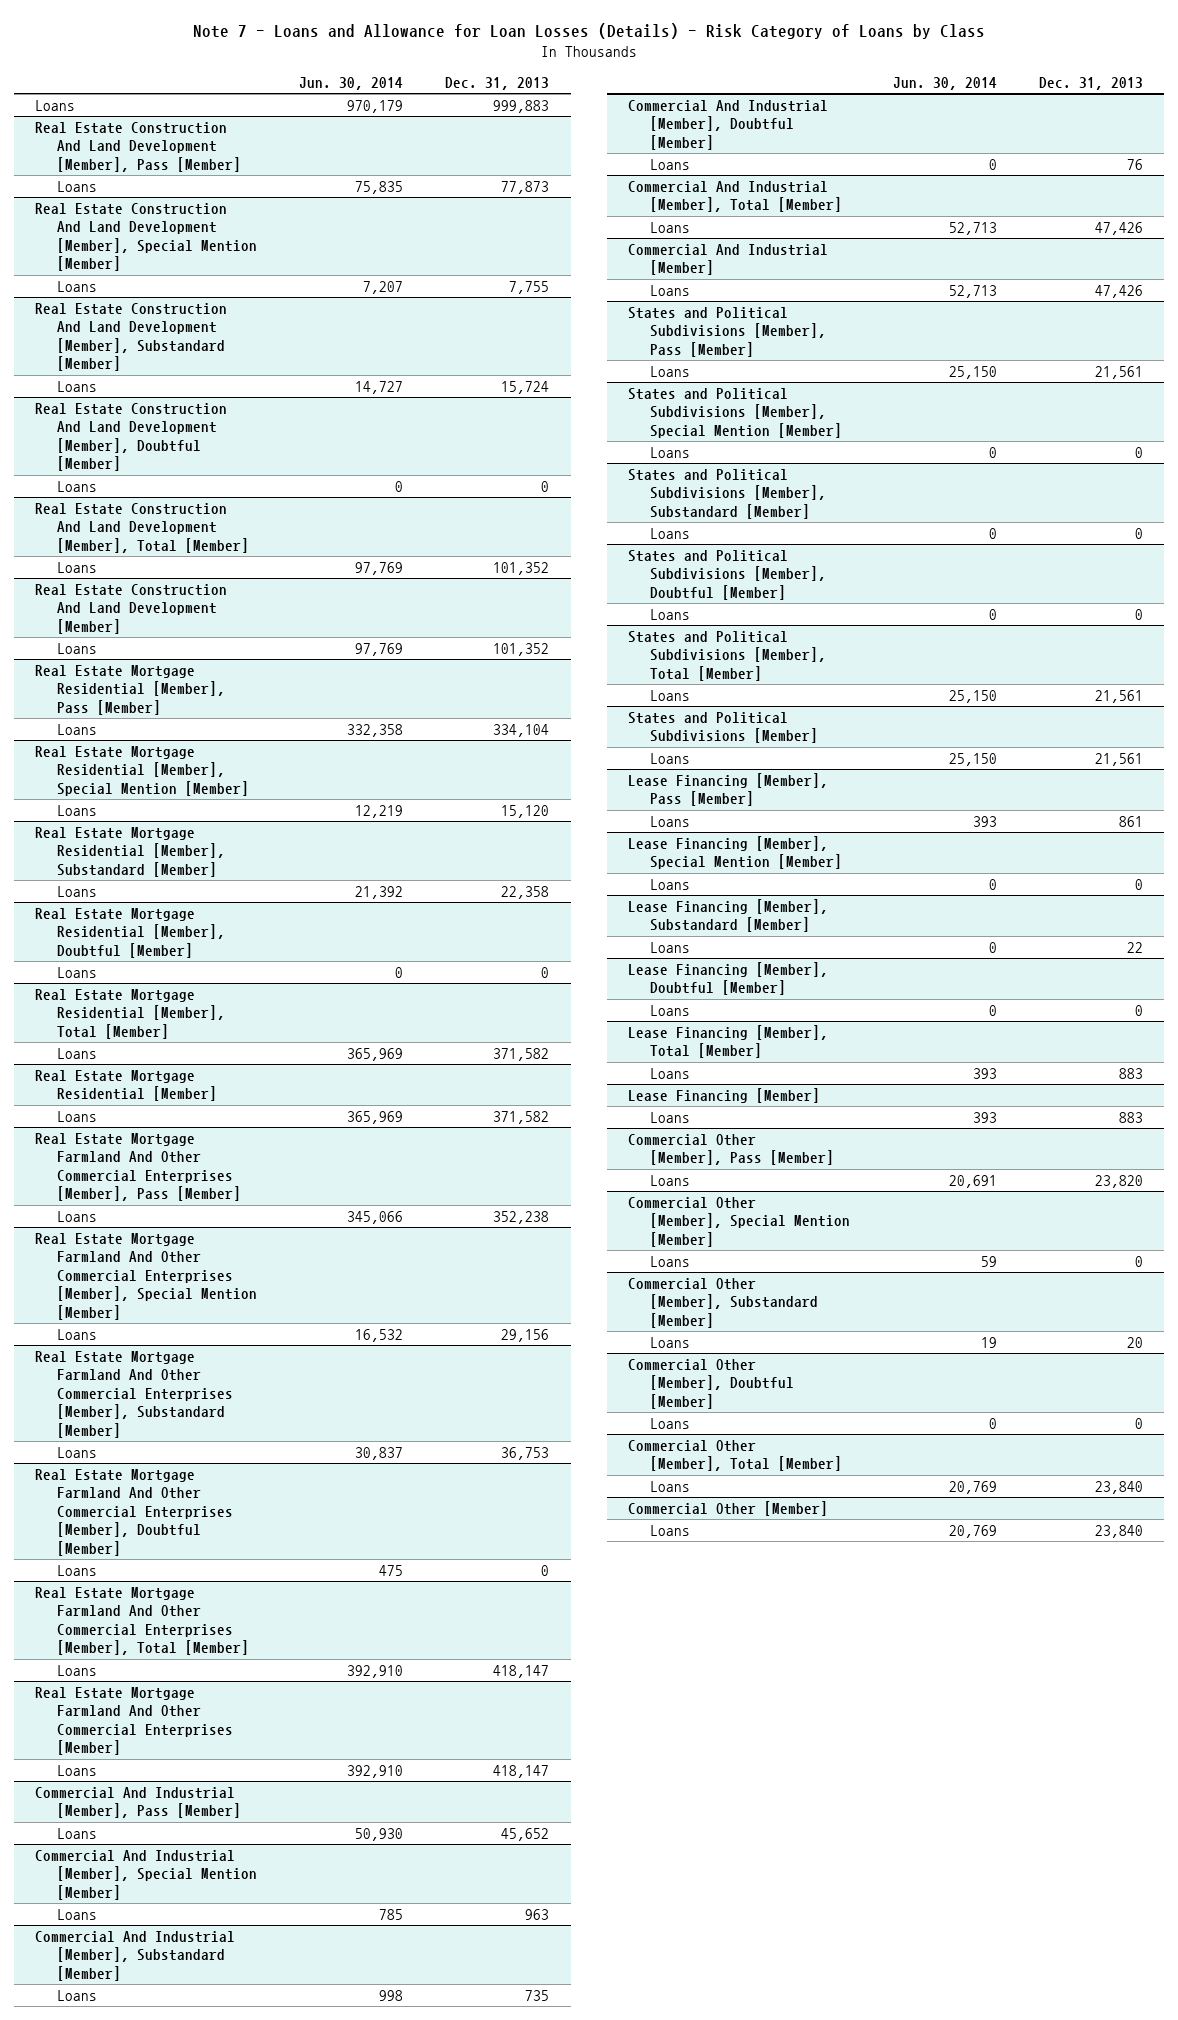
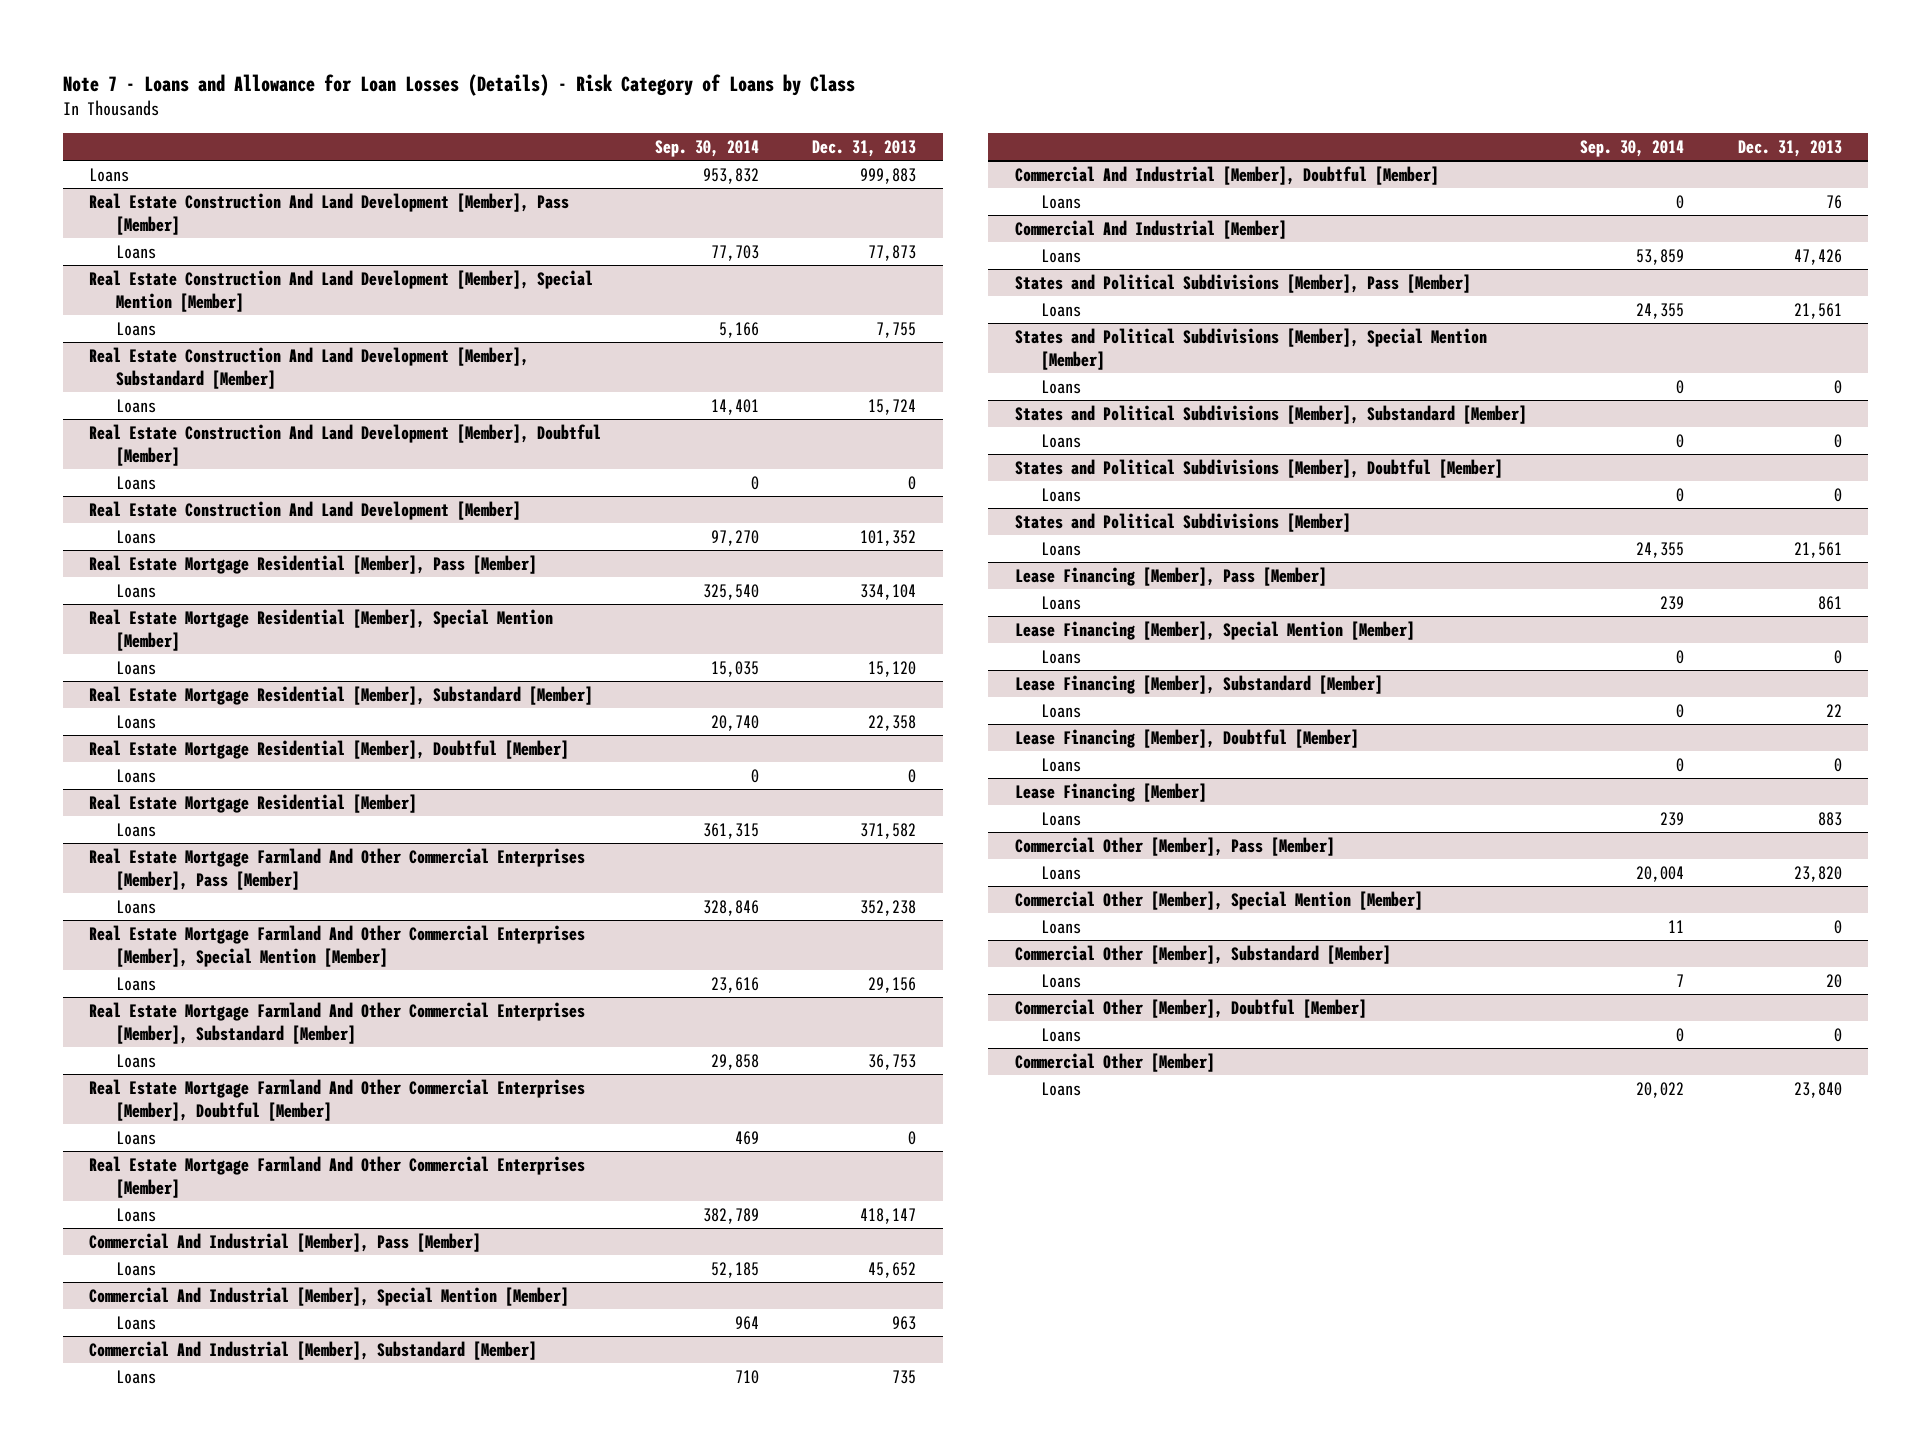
- | Jun. 30, 2014 | Dec. 31, 2013
+ | Sep. 30, 2014 | Dec. 31, 2013
- Real Estate Construction And Land Development [Member], Total [Member]
- Loans | 97,769 | 101,352
- Real Estate Mortgage Residential [Member], Total [Member]
- Loans | 365,969 | 371,582
- Real Estate Mortgage Farmland And Other Commercial Enterprises [Member], Total [Member]
- Loans | 392,910 | 418,147
- Commercial And Industrial [Member], Total [Member]
- Loans | 52,713 | 47,426
- States and Political Subdivisions [Member], Total [Member]
- Loans | 25,150 | 21,561
- Lease Financing [Member], Total [Member]
- Loans | 393 | 883
- Commercial Other [Member], Total [Member]
- Loans | 20,769 | 23,840

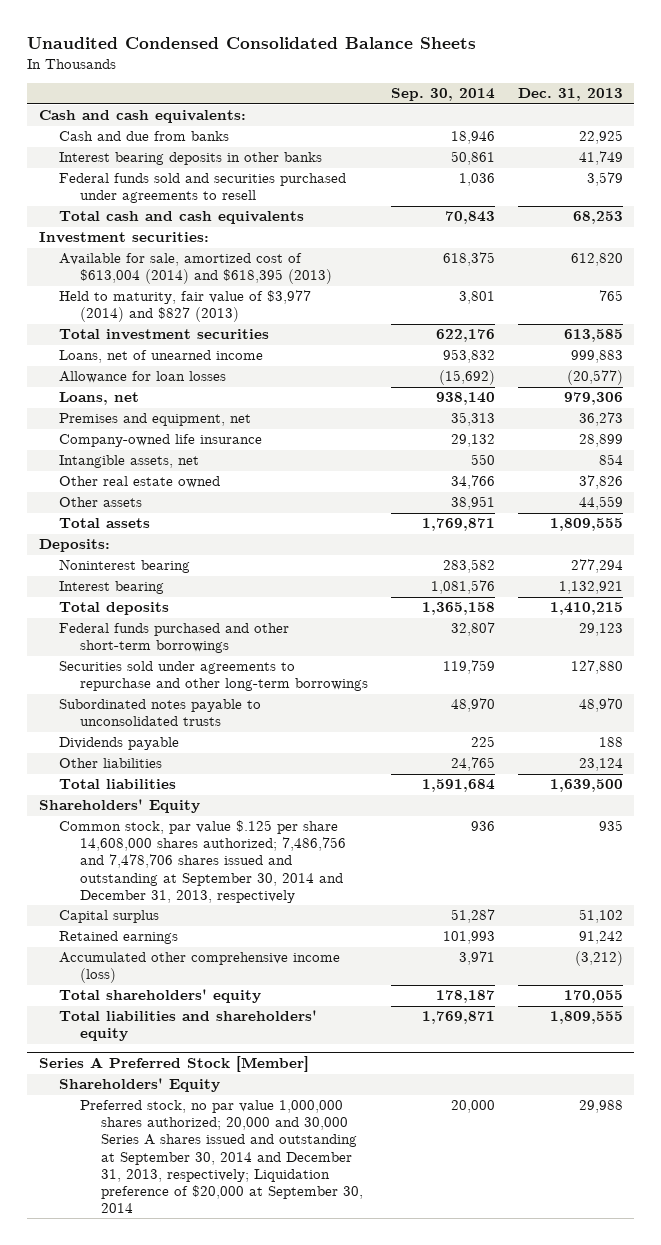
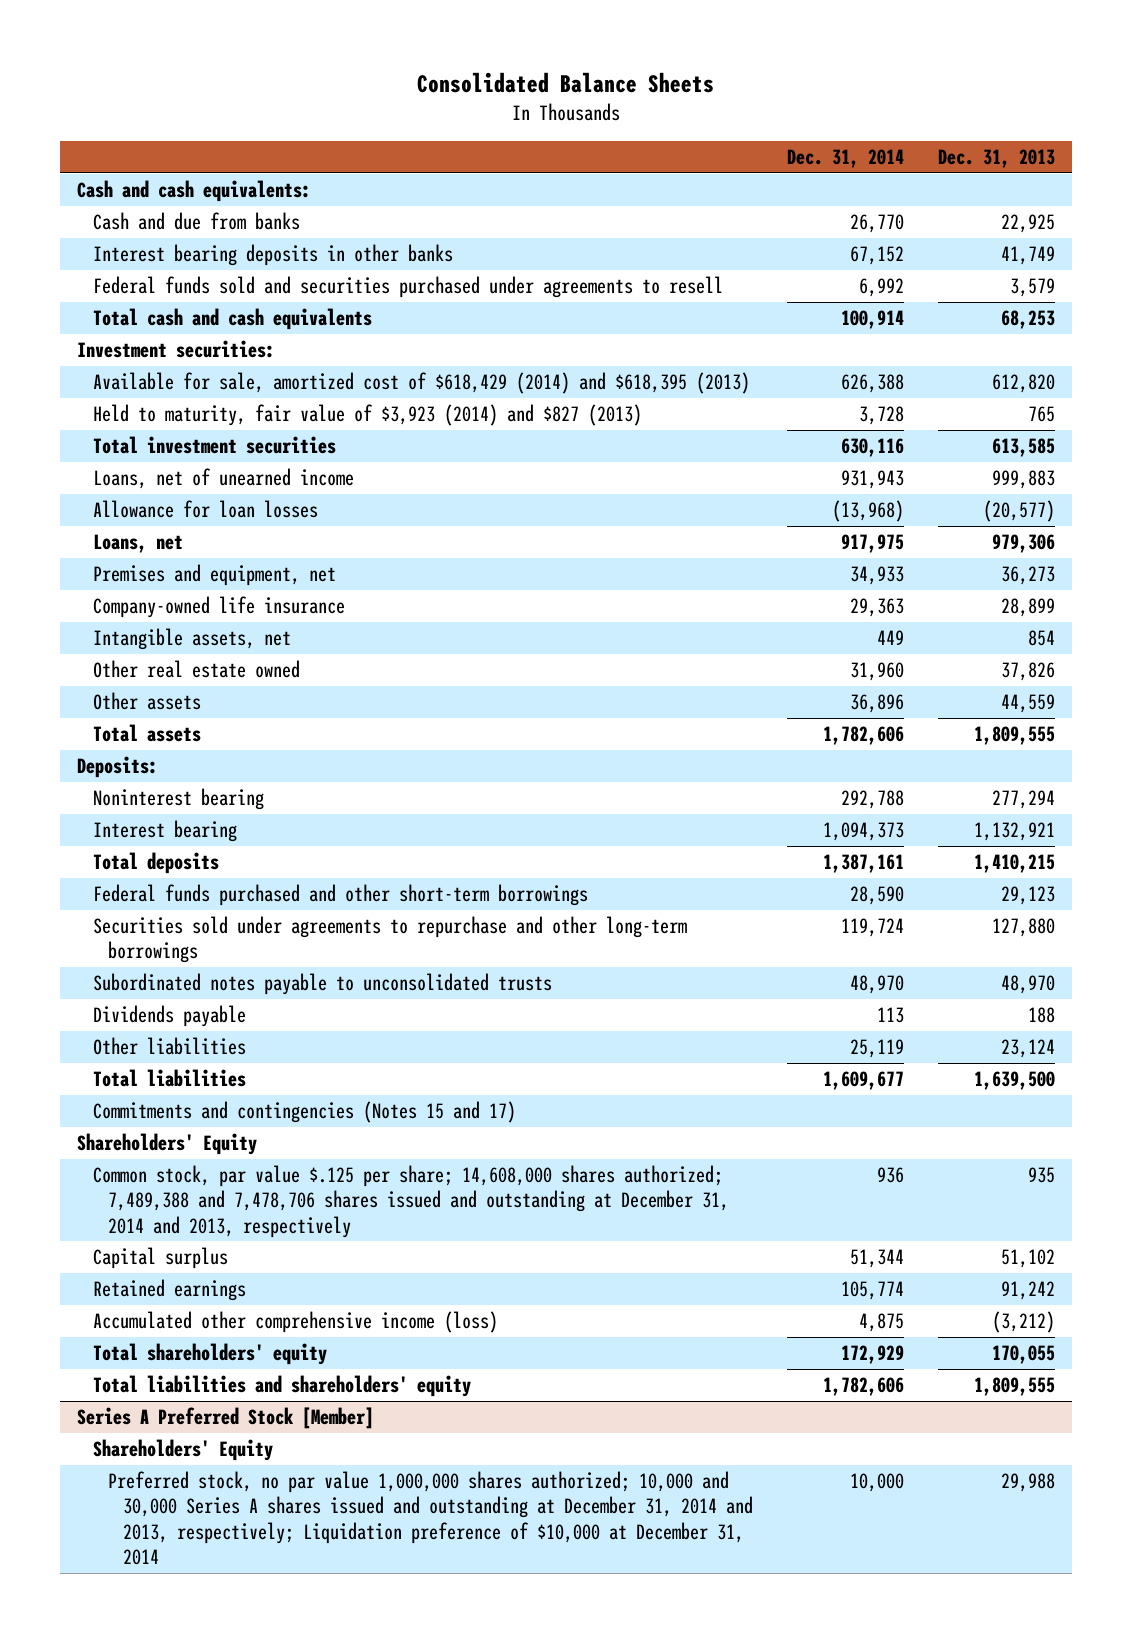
- Unaudited Condensed Consolidated Balance Sheets
+ Consolidated Balance Sheets
- | Sep. 30, 2014 | Dec. 31, 2013
+ | Dec. 31, 2014 | Dec. 31, 2013
- Available for sale, amortized cost of $613,004 (2014) and $618,395 (2013) | 618,375 | 612,820
- Held to maturity, fair value of $3,977 (2014) and $827 (2013) | 3,801 | 765
+ Available for sale, amortized cost of $618,429 (2014) and $618,395 (2013) | 626,388 | 612,820
+ Held to maturity, fair value of $3,923 (2014) and $827 (2013) | 3,728 | 765
+ Commitments and contingencies (Notes 15 and 17)
- Common stock, par value $.125 per share 14,608,000 shares authorized; 7,486,756 and 7,478,706 shares issued and outstanding at September 30, 2014 and December 31, 2013, respectively | 936 | 935
+ Common stock, par value $.125 per share; 14,608,000 shares authorized; 7,489,388 and 7,478,706 shares issued and outstanding at December 31, 2014 and 2013, respectively | 936 | 935
@ Series A Preferred Stock [Member]
- Preferred stock, no par value 1,000,000 shares authorized; 20,000 and 30,000 Series A shares issued and outstanding at September 30, 2014 and December 31, 2013, respectively; Liquidation preference of $20,000 at September 30, 2014 | 20,000 | 29,988
+ Preferred stock, no par value 1,000,000 shares authorized; 10,000 and 30,000 Series A shares issued and outstanding at December 31, 2014 and 2013, respectively; Liquidation preference of $10,000 at December 31, 2014 | 10,000 | 29,988

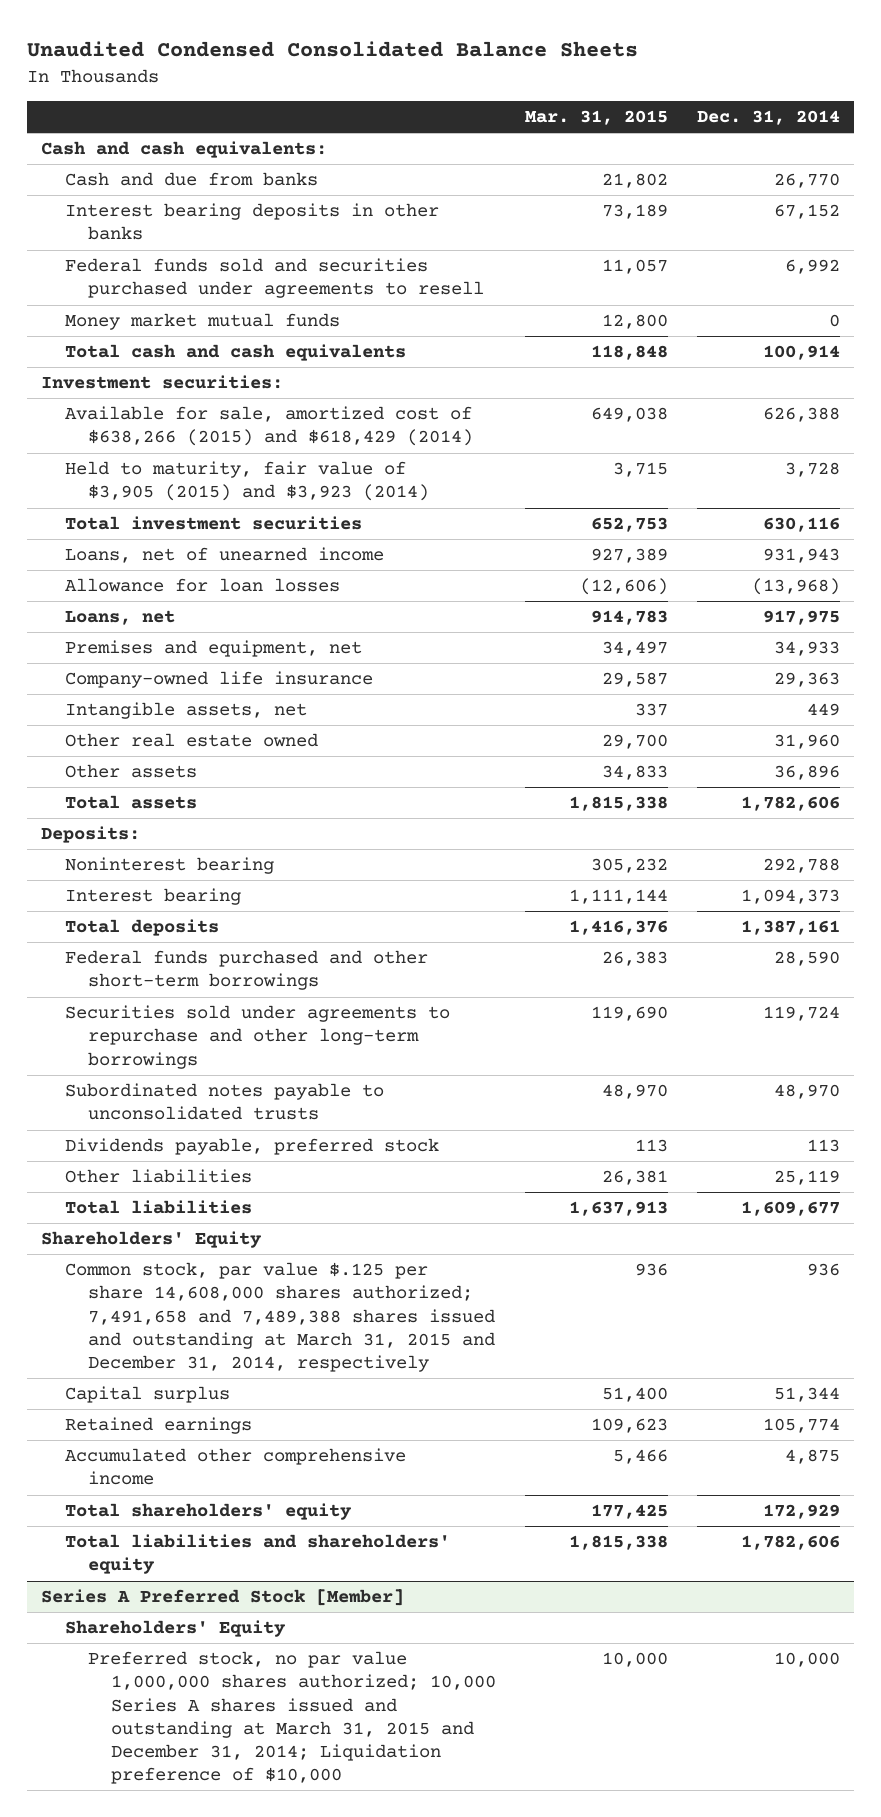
- Consolidated Balance Sheets
+ Unaudited Condensed Consolidated Balance Sheets
- | Dec. 31, 2014 | Dec. 31, 2013
+ | Mar. 31, 2015 | Dec. 31, 2014
+ Money market mutual funds | 12,800 | 0
- Available for sale, amortized cost of $618,429 (2014) and $618,395 (2013) | 626,388 | 612,820
- Held to maturity, fair value of $3,923 (2014) and $827 (2013) | 3,728 | 765
+ Available for sale, amortized cost of $638,266 (2015) and $618,429 (2014) | 649,038 | 626,388
+ Held to maturity, fair value of $3,905 (2015) and $3,923 (2014) | 3,715 | 3,728
- Dividends payable | 113 | 188
+ Dividends payable, preferred stock | 113 | 113
- Commitments and contingencies (Notes 15 and 17)
- Common stock, par value $.125 per share; 14,608,000 shares authorized; 7,489,388 and 7,478,706 shares issued and outstanding at December 31, 2014 and 2013, respectively | 936 | 935
+ Common stock, par value $.125 per share 14,608,000 shares authorized; 7,491,658 and 7,489,388 shares issued and outstanding at March 31, 2015 and December 31, 2014, respectively | 936 | 936
- Accumulated other comprehensive income (loss) | 4,875 | (3,212)
+ Accumulated other comprehensive income | 5,466 | 4,875
@ Series A Preferred Stock [Member]
- Preferred stock, no par value 1,000,000 shares authorized; 10,000 and 30,000 Series A shares issued and outstanding at December 31, 2014 and 2013, respectively; Liquidation preference of $10,000 at December 31, 2014 | 10,000 | 29,988
+ Preferred stock, no par value 1,000,000 shares authorized; 10,000 Series A shares issued and outstanding at March 31, 2015 and December 31, 2014; Liquidation preference of $10,000 | 10,000 | 10,000

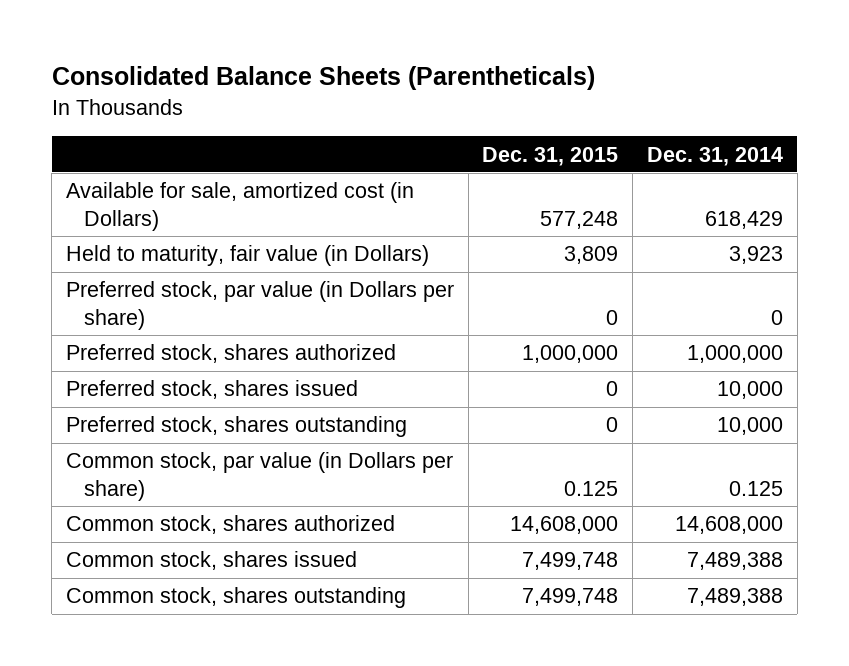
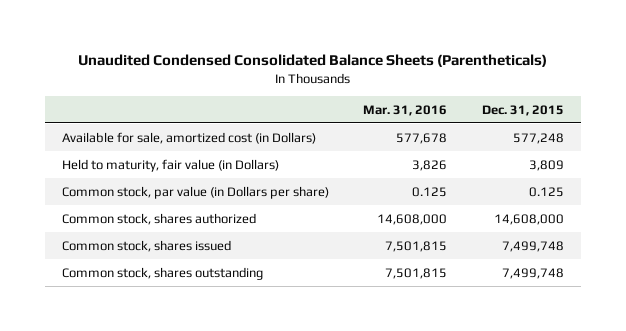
- Consolidated Balance Sheets (Parentheticals)
+ Unaudited Condensed Consolidated Balance Sheets (Parentheticals)
- | Dec. 31, 2015 | Dec. 31, 2014
+ | Mar. 31, 2016 | Dec. 31, 2015
- Preferred stock, par value (in Dollars per share) | 0 | 0
- Preferred stock, shares authorized | 1,000,000 | 1,000,000
- Preferred stock, shares issued | 0 | 10,000
- Preferred stock, shares outstanding | 0 | 10,000

